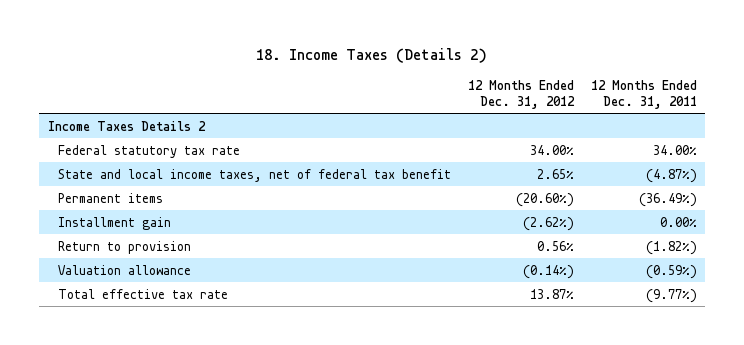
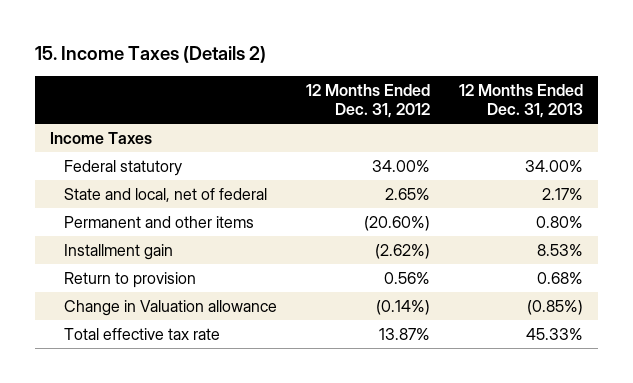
- 18. Income Taxes (Details 2)
+ 15. Income Taxes (Details 2)
- | 12 Months Ended Dec. 31, 2012 | 12 Months Ended Dec. 31, 2011
+ | 12 Months Ended Dec. 31, 2012 | 12 Months Ended Dec. 31, 2013
- Income Taxes Details 2
- Federal statutory tax rate | 34.00% | 34.00%
- State and local income taxes, net of federal tax benefit | 2.65% | (4.87%)
- Permanent items | (20.60%) | (36.49%)
+ Income Taxes
+ Federal statutory | 34.00% | 34.00%
+ State and local, net of federal | 2.65% | 2.17%
+ Permanent and other items | (20.60%) | 0.80%
- Valuation allowance | (0.14%) | (0.59%)
+ Change in Valuation allowance | (0.14%) | (0.85%)

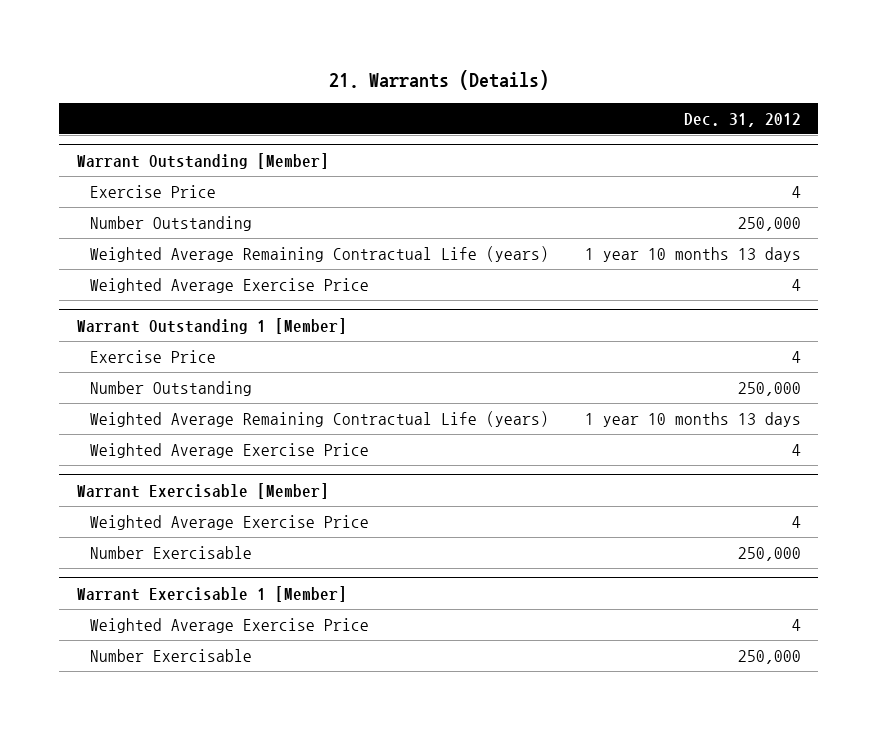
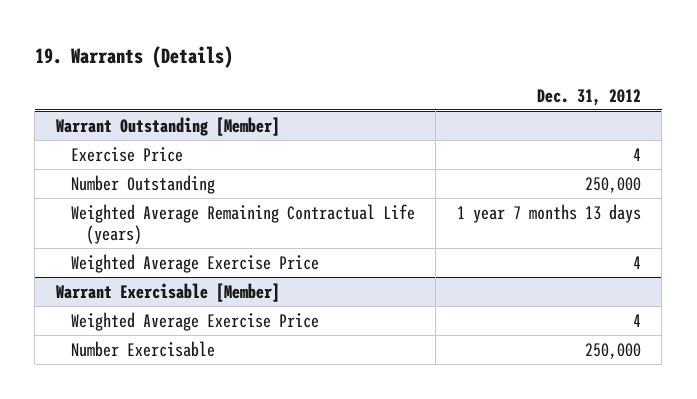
- 21. Warrants (Details)
+ 19. Warrants (Details)
@ Warrant Outstanding [Member]
- Weighted Average Remaining Contractual Life (years) | 1 year 10 months 13 days
- Weighted Average Exercise Price | 4
- Warrant Outstanding 1 [Member]
- Exercise Price | 4
- Number Outstanding | 250,000
- Weighted Average Remaining Contractual Life (years) | 1 year 10 months 13 days
@ Warrant Outstanding [Member]
+ Weighted Average Remaining Contractual Life (years) | 1 year 7 months 13 days
- Warrant Exercisable 1 [Member]
- Weighted Average Exercise Price | 4
- Number Exercisable | 250,000

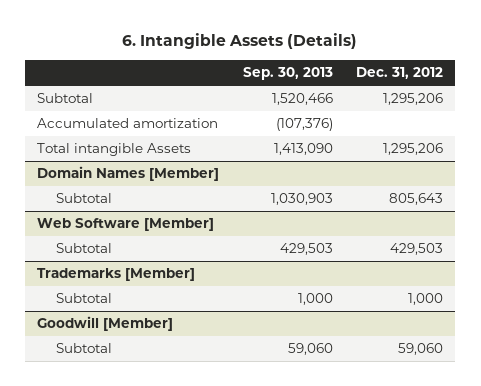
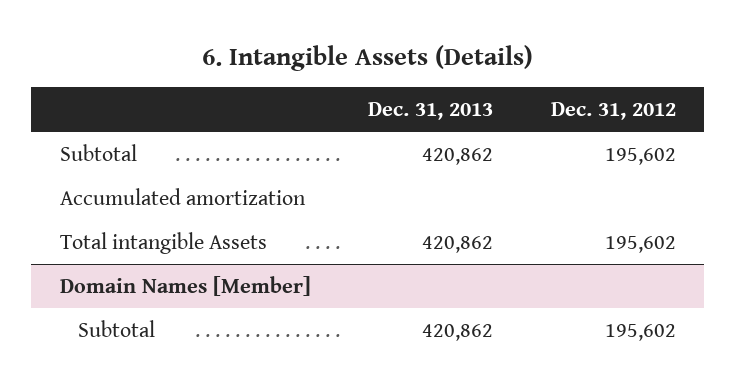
- | Sep. 30, 2013 | Dec. 31, 2012
+ | Dec. 31, 2013 | Dec. 31, 2012
- Subtotal | 1,520,466 | 1,295,206
+ Subtotal | 420,862 | 195,602
- Total intangible Assets | 1,413,090 | 1,295,206
+ Total intangible Assets | 420,862 | 195,602
@ Domain Names [Member]
- Subtotal | 1,030,903 | 805,643
- Web Software [Member]
- Subtotal | 429,503 | 429,503
- Trademarks [Member]
- Subtotal | 1,000 | 1,000
- Goodwill [Member]
- Subtotal | 59,060 | 59,060
@ Domain Names [Member]
+ Subtotal | 420,862 | 195,602

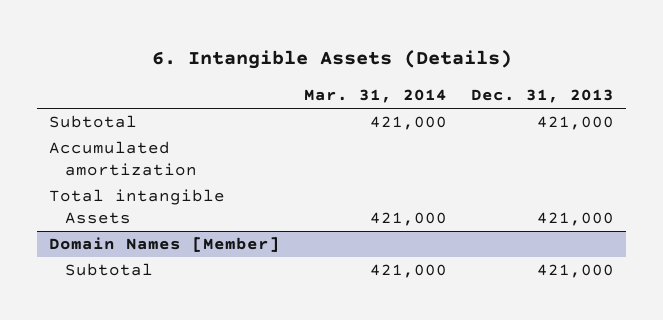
- | Dec. 31, 2013 | Dec. 31, 2012
+ | Mar. 31, 2014 | Dec. 31, 2013
- Subtotal | 420,862 | 195,602
+ Subtotal | 421,000 | 421,000
- Total intangible Assets | 420,862 | 195,602
+ Total intangible Assets | 421,000 | 421,000
@ Domain Names [Member]
- Subtotal | 420,862 | 195,602
+ Subtotal | 421,000 | 421,000

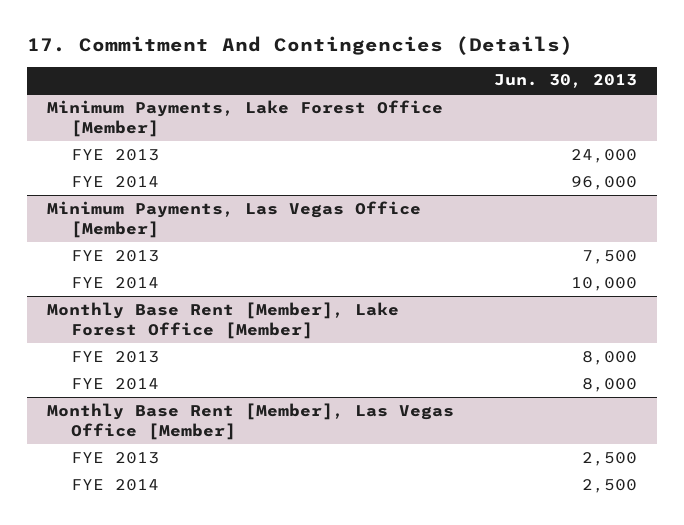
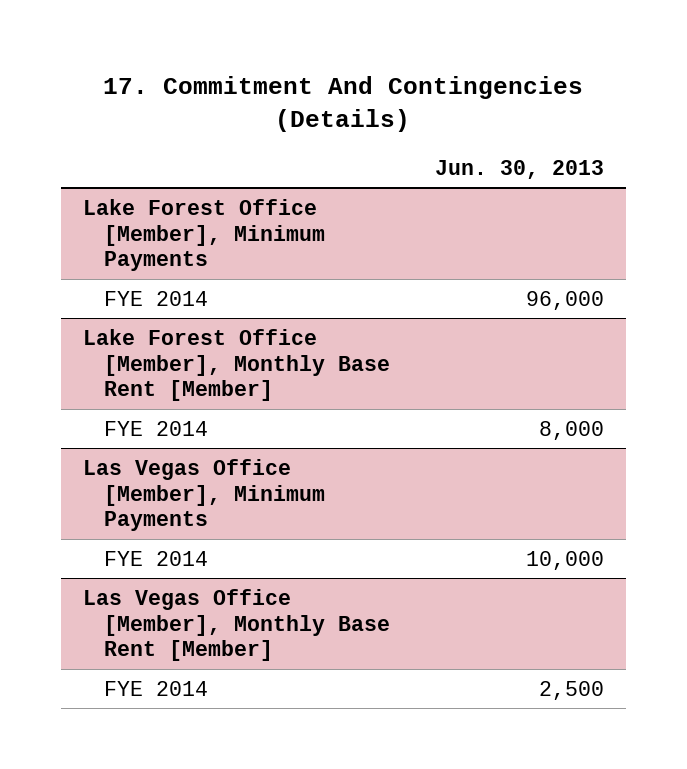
- Minimum Payments, Lake Forest Office [Member]
- FYE 2013 | 24,000
+ Lake Forest Office [Member], Minimum Payments
- Minimum Payments, Las Vegas Office [Member]
- FYE 2013 | 7,500
- FYE 2014 | 10,000
- Monthly Base Rent [Member], Lake Forest Office [Member]
- FYE 2013 | 8,000
+ Lake Forest Office [Member], Monthly Base Rent [Member]
- Monthly Base Rent [Member], Las Vegas Office [Member]
- FYE 2013 | 2,500
+ Las Vegas Office [Member], Minimum Payments
+ FYE 2014 | 10,000
+ Las Vegas Office [Member], Monthly Base Rent [Member]

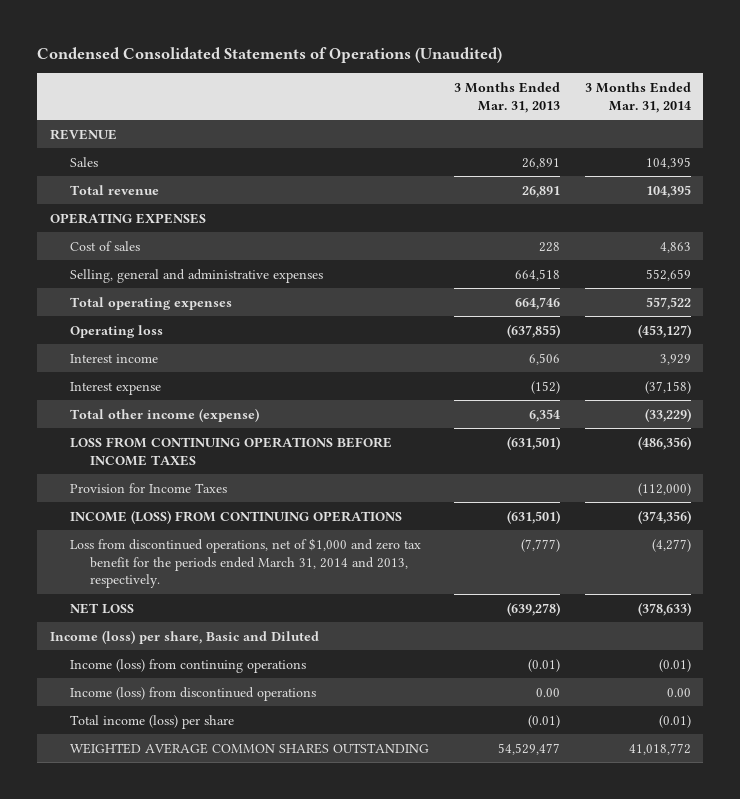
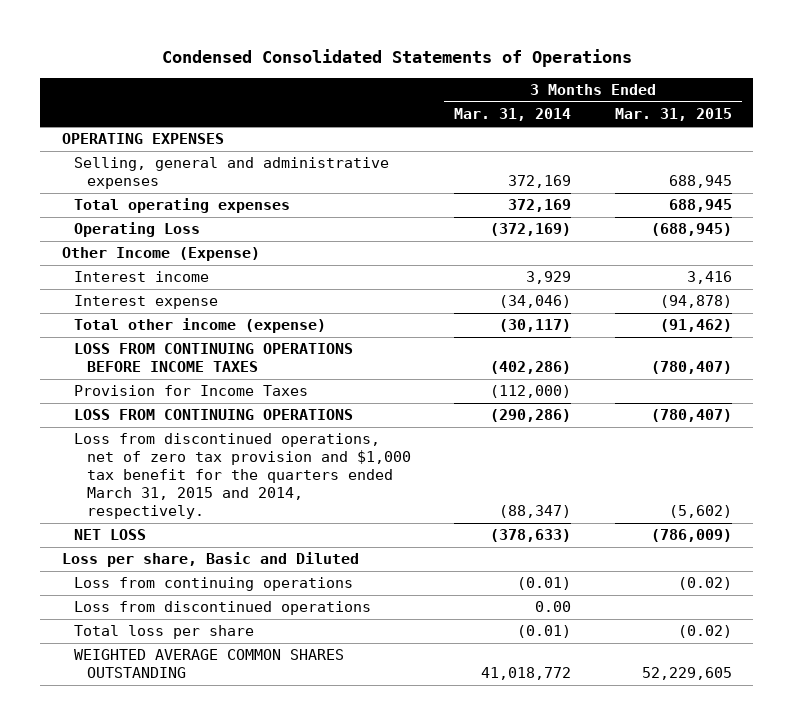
- Condensed Consolidated Statements of Operations (Unaudited)
+ Condensed Consolidated Statements of Operations
- | 3 Months Ended Mar. 31, 2013 | 3 Months Ended Mar. 31, 2014
+ | 3 Months Ended Mar. 31, 2014 | 3 Months Ended Mar. 31, 2015
- REVENUE
- Sales | 26,891 | 104,395
- Total revenue | 26,891 | 104,395
- Cost of sales | 228 | 4,863
- Selling, general and administrative expenses | 664,518 | 552,659
- Total operating expenses | 664,746 | 557,522
- Operating loss | (637,855) | (453,127)
+ Selling, general and administrative expenses | 372,169 | 688,945
+ Total operating expenses | 372,169 | 688,945
+ Operating Loss | (372,169) | (688,945)
+ Other Income (Expense)
- Interest expense | (152) | (37,158)
- Total other income (expense) | 6,354 | (33,229)
- LOSS FROM CONTINUING OPERATIONS BEFORE INCOME TAXES | (631,501) | (486,356)
+ Interest expense | (34,046) | (94,878)
+ Total other income (expense) | (30,117) | (91,462)
+ LOSS FROM CONTINUING OPERATIONS BEFORE INCOME TAXES | (402,286) | (780,407)
- INCOME (LOSS) FROM CONTINUING OPERATIONS | (631,501) | (374,356)
- Loss from discontinued operations, net of $1,000 and zero tax benefit for the periods ended March 31, 2014 and 2013, respectively. | (7,777) | (4,277)
+ LOSS FROM CONTINUING OPERATIONS | (290,286) | (780,407)
+ Loss from discontinued operations, net of zero tax provision and $1,000 tax benefit for the quarters ended March 31, 2015 and 2014, respectively. | (88,347) | (5,602)
- Income (loss) per share, Basic and Diluted
- Income (loss) from continuing operations | (0.01) | (0.01)
- Income (loss) from discontinued operations | 0.00 | 0.00
- Total income (loss) per share | (0.01) | (0.01)
+ Loss per share, Basic and Diluted
+ Loss from continuing operations | (0.01) | (0.02)
+ Loss from discontinued operations | 0.00 |
+ Total loss per share | (0.01) | (0.02)

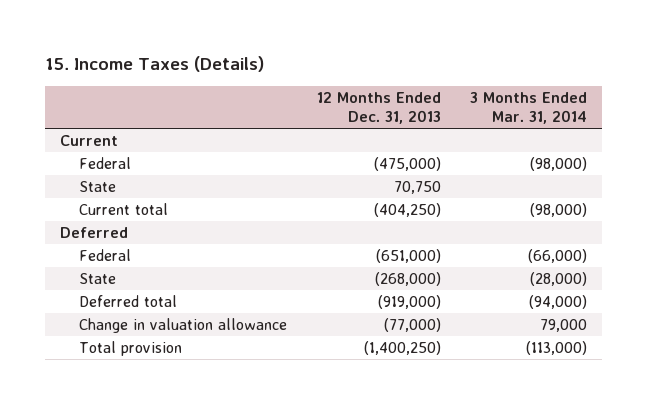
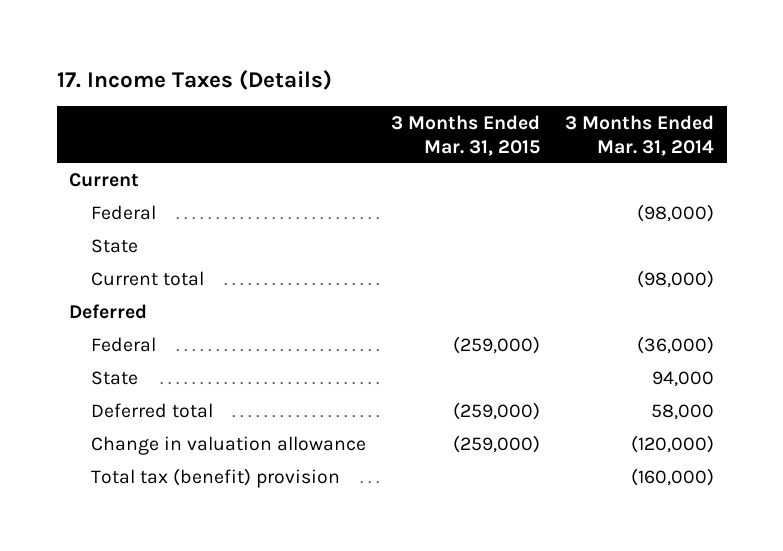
- 15. Income Taxes (Details)
+ 17. Income Taxes (Details)
- | 12 Months Ended Dec. 31, 2013 | 3 Months Ended Mar. 31, 2014
+ | 3 Months Ended Mar. 31, 2015 | 3 Months Ended Mar. 31, 2014
- Federal | (651,000) | (66,000)
- State | (268,000) | (28,000)
- Deferred total | (919,000) | (94,000)
- Change in valuation allowance | (77,000) | 79,000
- Total provision | (1,400,250) | (113,000)
+ Federal | (259,000) | (36,000)
+ State | | 94,000
+ Deferred total | (259,000) | 58,000
+ Change in valuation allowance | (259,000) | (120,000)
+ Total tax (benefit) provision | | (160,000)

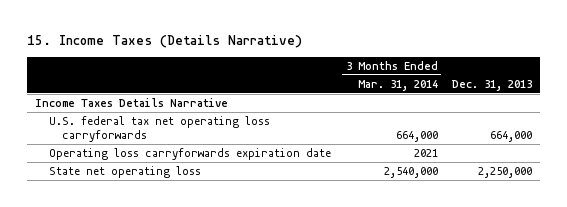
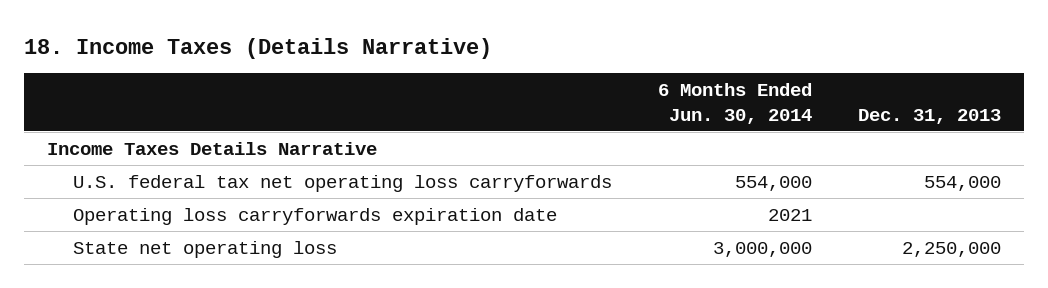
- 15. Income Taxes (Details Narrative)
+ 18. Income Taxes (Details Narrative)
- | 3 Months Ended Mar. 31, 2014 | Dec. 31, 2013
+ | 6 Months Ended Jun. 30, 2014 | Dec. 31, 2013
- U.S. federal tax net operating loss carryforwards | 664,000 | 664,000
+ U.S. federal tax net operating loss carryforwards | 554,000 | 554,000

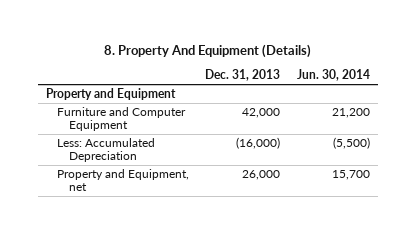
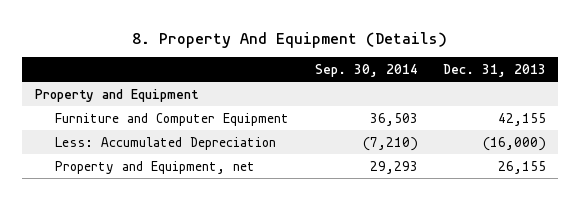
- | Dec. 31, 2013 | Jun. 30, 2014
+ | Sep. 30, 2014 | Dec. 31, 2013
- Furniture and Computer Equipment | 42,000 | 21,200
+ Furniture and Computer Equipment | 36,503 | 42,155
- Property and Equipment, net | 26,000 | 15,700
+ Property and Equipment, net | 29,293 | 26,155

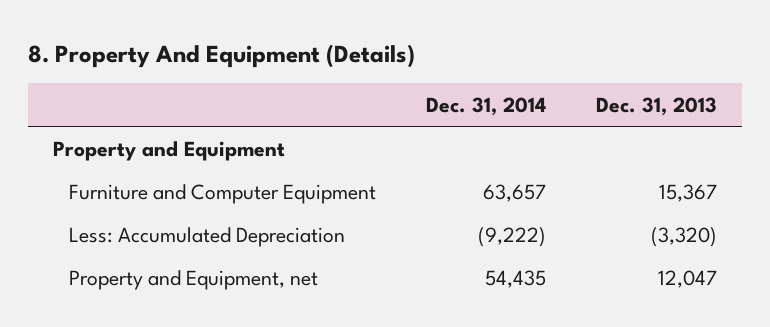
- | Sep. 30, 2014 | Dec. 31, 2013
+ | Dec. 31, 2014 | Dec. 31, 2013
- Furniture and Computer Equipment | 36,503 | 42,155
- Less: Accumulated Depreciation | (7,210) | (16,000)
- Property and Equipment, net | 29,293 | 26,155
+ Furniture and Computer Equipment | 63,657 | 15,367
+ Less: Accumulated Depreciation | (9,222) | (3,320)
+ Property and Equipment, net | 54,435 | 12,047

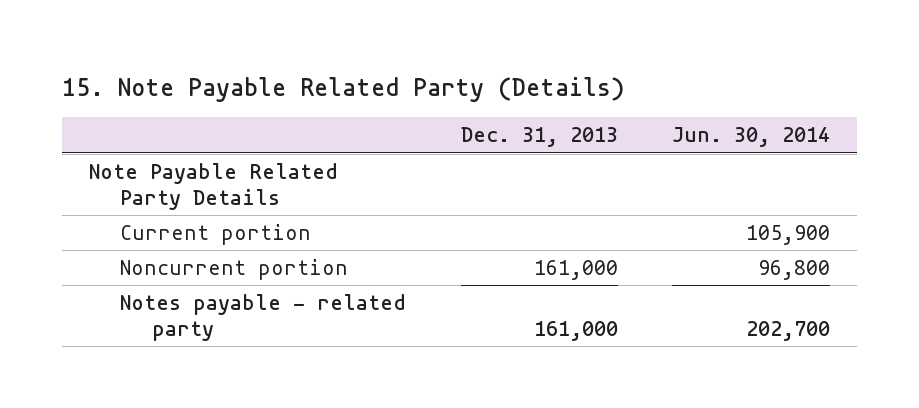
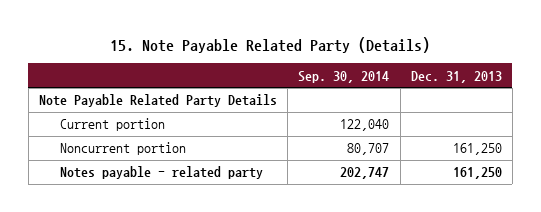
- | Dec. 31, 2013 | Jun. 30, 2014
+ | Sep. 30, 2014 | Dec. 31, 2013
- Noncurrent portion | 161,000 | 96,800
- Notes payable - related party | 161,000 | 202,700
+ Noncurrent portion | 80,707 | 161,250
+ Notes payable - related party | 202,747 | 161,250

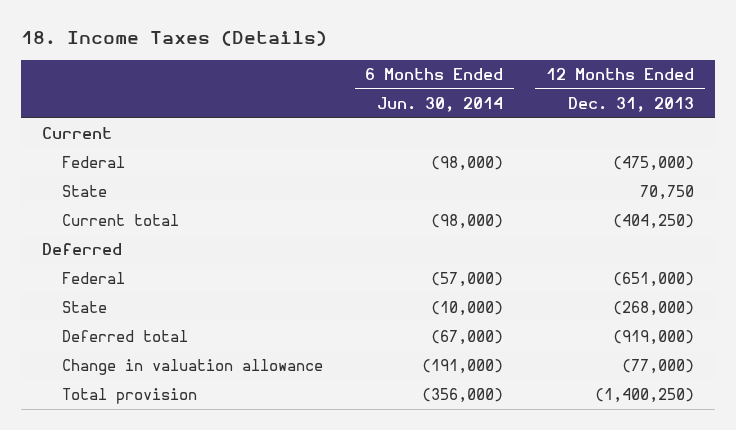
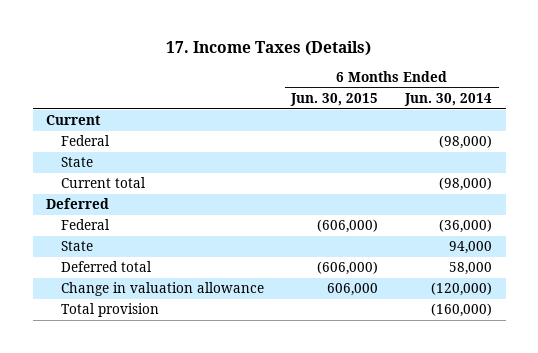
- 18. Income Taxes (Details)
+ 17. Income Taxes (Details)
- | 6 Months Ended Jun. 30, 2014 | 12 Months Ended Dec. 31, 2013
+ | 6 Months Ended Jun. 30, 2015 | 6 Months Ended Jun. 30, 2014
- Federal | (57,000) | (651,000)
- State | (10,000) | (268,000)
- Deferred total | (67,000) | (919,000)
- Change in valuation allowance | (191,000) | (77,000)
- Total provision | (356,000) | (1,400,250)
+ Federal | (606,000) | (36,000)
+ State | | 94,000
+ Deferred total | (606,000) | 58,000
+ Change in valuation allowance | 606,000 | (120,000)
+ Total provision | | (160,000)

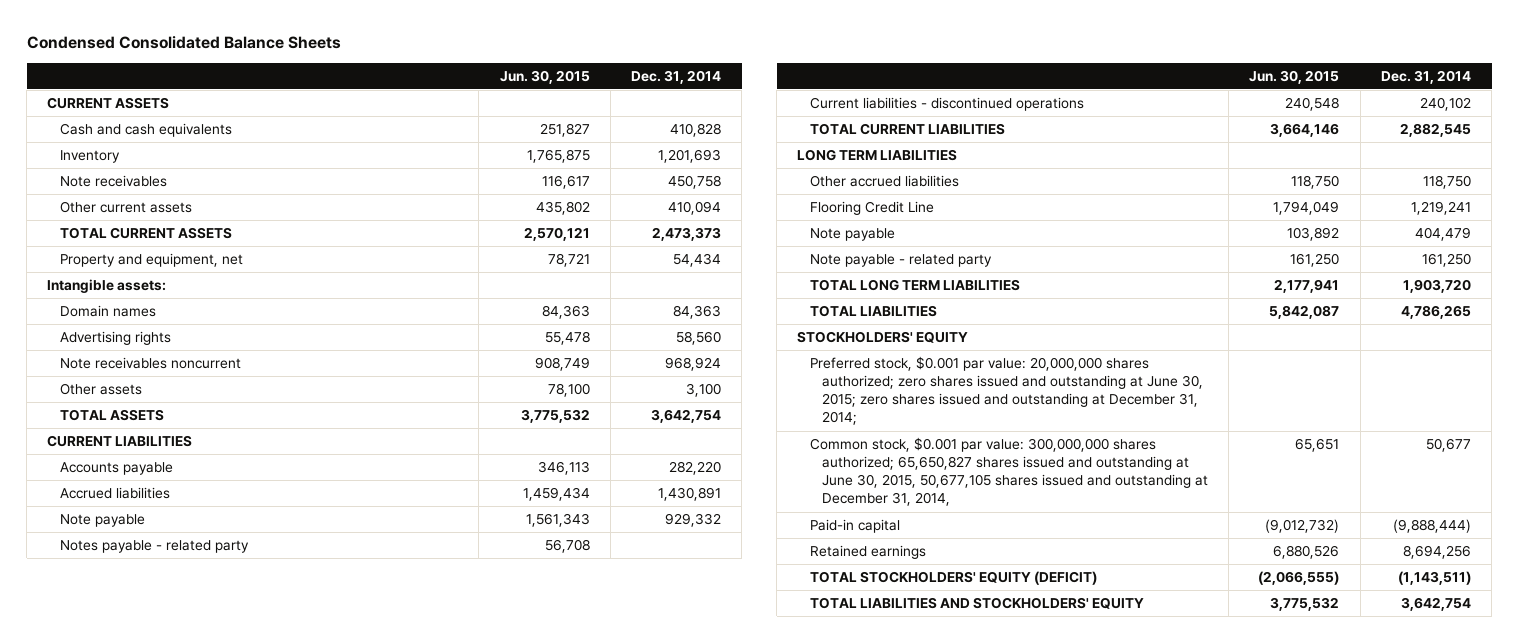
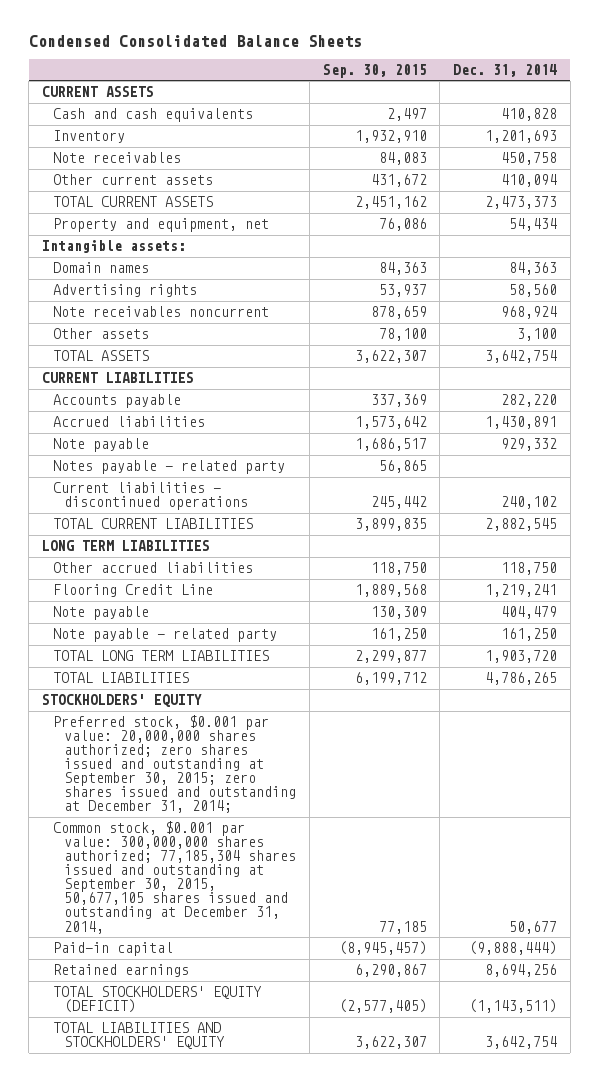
- | Jun. 30, 2015 | Dec. 31, 2014
+ | Sep. 30, 2015 | Dec. 31, 2014
- Preferred stock, $0.001 par value: 20,000,000 shares authorized; zero shares issued and outstanding at June 30, 2015; zero shares issued and outstanding at December 31, 2014;
- Common stock, $0.001 par value: 300,000,000 shares authorized; 65,650,827 shares issued and outstanding at June 30, 2015, 50,677,105 shares issued and outstanding at December 31, 2014, | 65,651 | 50,677
+ Preferred stock, $0.001 par value: 20,000,000 shares authorized; zero shares issued and outstanding at September 30, 2015; zero shares issued and outstanding at December 31, 2014;
+ Common stock, $0.001 par value: 300,000,000 shares authorized; 77,185,304 shares issued and outstanding at September 30, 2015, 50,677,105 shares issued and outstanding at December 31, 2014, | 77,185 | 50,677

